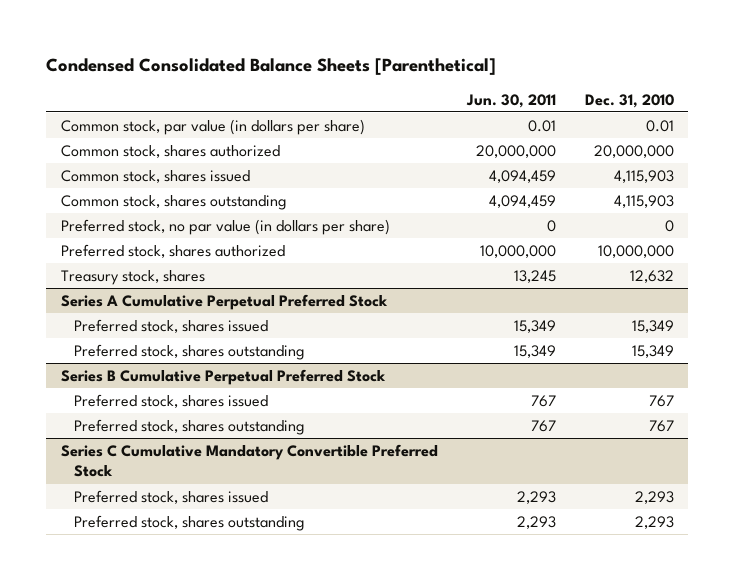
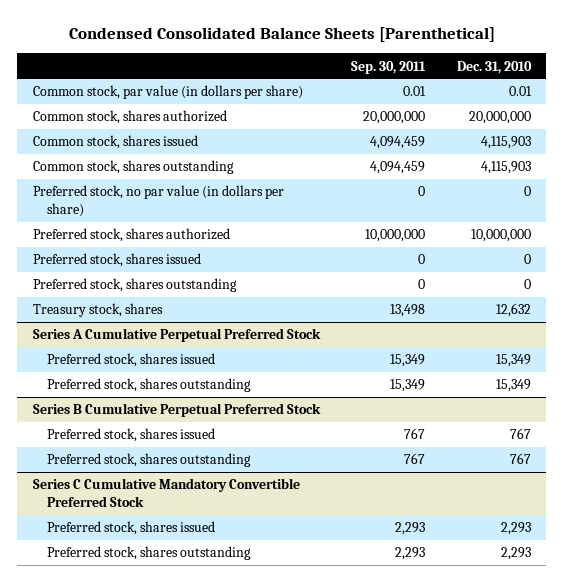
- | Jun. 30, 2011 | Dec. 31, 2010
+ | Sep. 30, 2011 | Dec. 31, 2010
+ Preferred stock, shares issued | 0 | 0
+ Preferred stock, shares outstanding | 0 | 0

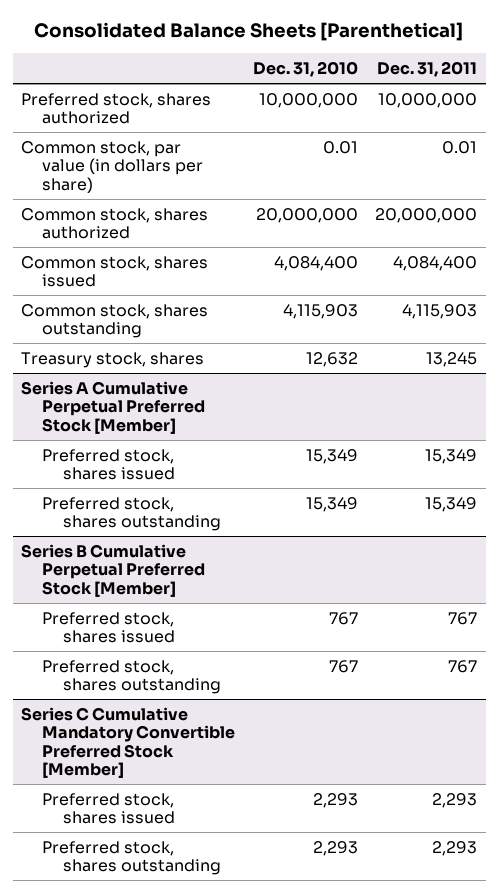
- Condensed Consolidated Balance Sheets [Parenthetical]
+ Consolidated Balance Sheets [Parenthetical]
- | Sep. 30, 2011 | Dec. 31, 2010
+ | Dec. 31, 2010 | Dec. 31, 2011
moved up: Preferred stock, shares authorized | 10,000,000 | 10,000,000
- Common stock, shares issued | 4,094,459 | 4,115,903
+ Common stock, shares issued | 4,084,400 | 4,084,400
- Preferred stock, no par value (in dollars per share) | 0 | 0
- Preferred stock, shares issued | 0 | 0
- Preferred stock, shares outstanding | 0 | 0
- Series A Cumulative Perpetual Preferred Stock
+ Series A Cumulative Perpetual Preferred Stock [Member]
- Series B Cumulative Perpetual Preferred Stock
+ Series B Cumulative Perpetual Preferred Stock [Member]
- Series C Cumulative Mandatory Convertible Preferred Stock
+ Series C Cumulative Mandatory Convertible Preferred Stock [Member]

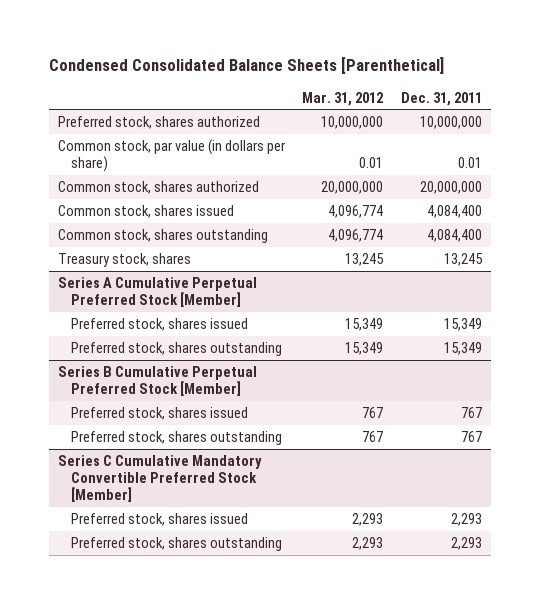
- Consolidated Balance Sheets [Parenthetical]
+ Condensed Consolidated Balance Sheets [Parenthetical]
- | Dec. 31, 2010 | Dec. 31, 2011
+ | Mar. 31, 2012 | Dec. 31, 2011
- Common stock, shares outstanding | 4,115,903 | 4,115,903
+ Common stock, shares outstanding | 4,096,774 | 4,084,400

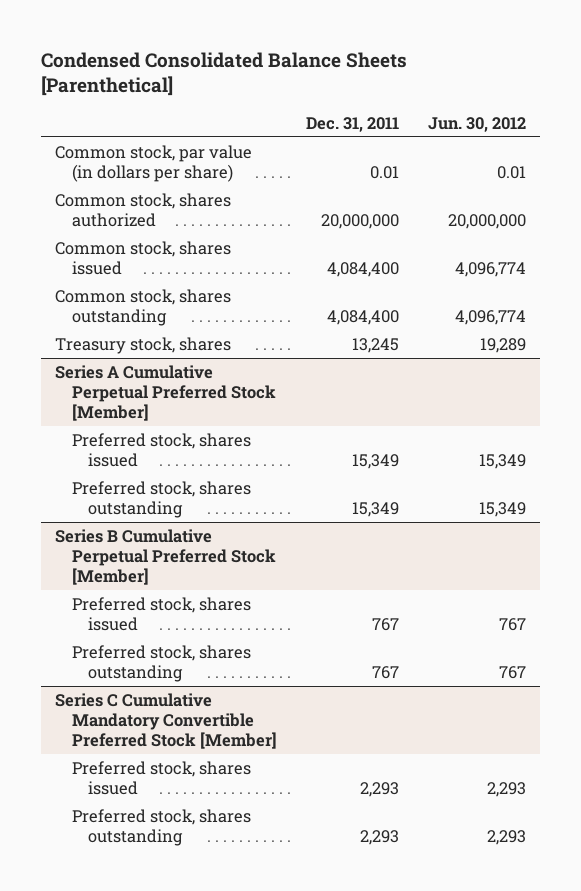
- | Mar. 31, 2012 | Dec. 31, 2011
+ | Dec. 31, 2011 | Jun. 30, 2012
- Preferred stock, shares authorized | 10,000,000 | 10,000,000

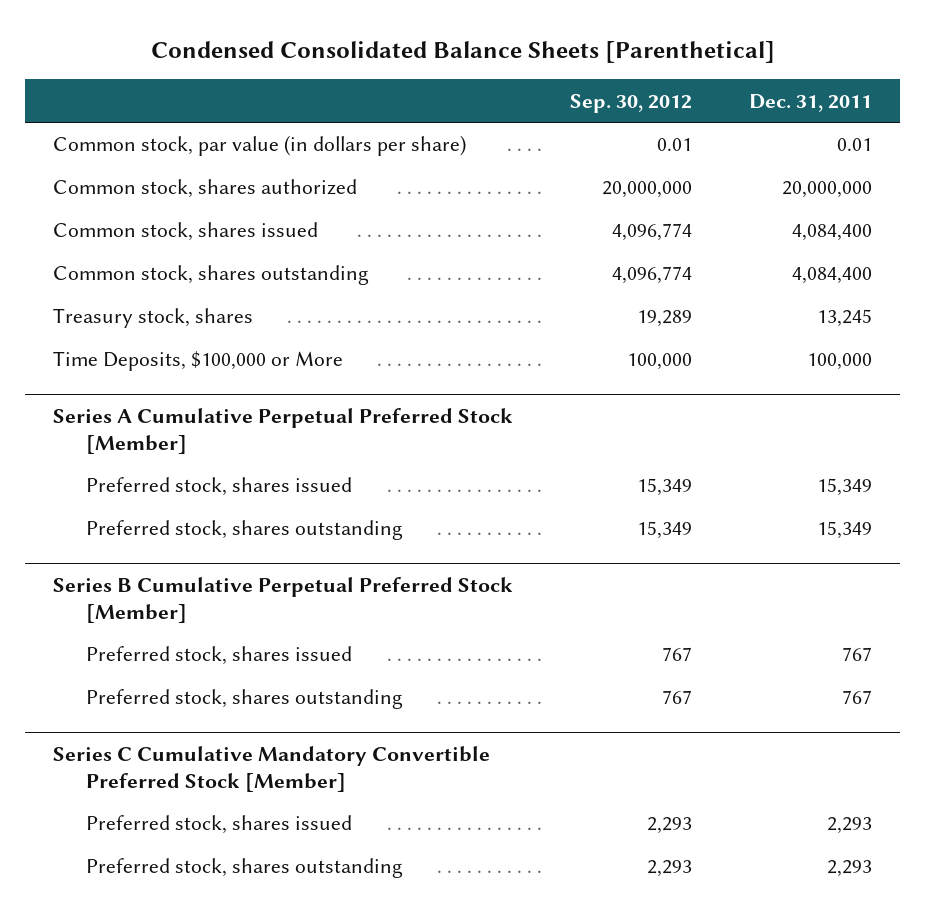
- | Dec. 31, 2011 | Jun. 30, 2012
+ | Sep. 30, 2012 | Dec. 31, 2011
+ Time Deposits, $100,000 or More | 100,000 | 100,000

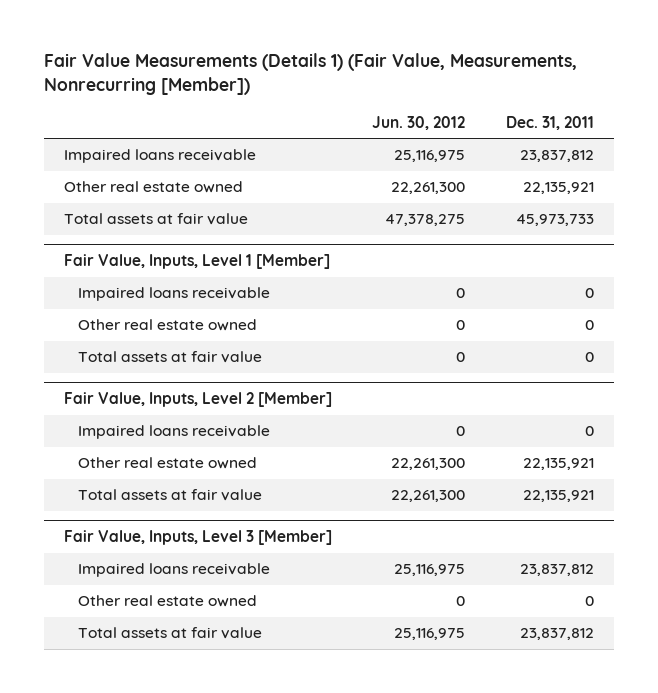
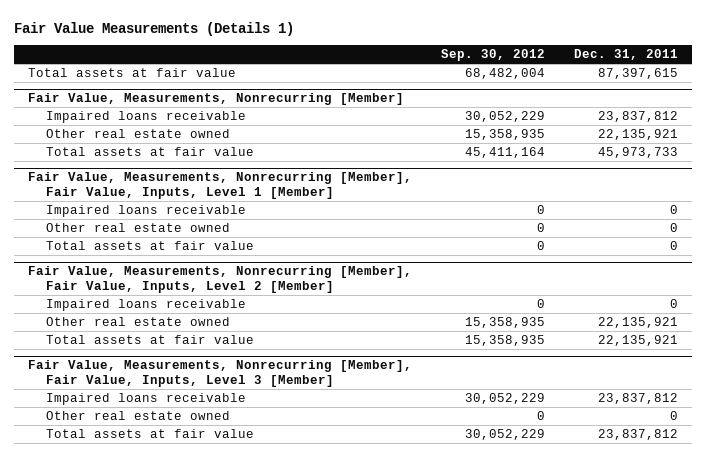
- Fair Value Measurements (Details 1) (Fair Value, Measurements, Nonrecurring [Member])
+ Fair Value Measurements (Details 1)
- | Jun. 30, 2012 | Dec. 31, 2011
+ | Sep. 30, 2012 | Dec. 31, 2011
+ Total assets at fair value | 68,482,004 | 87,397,615
+ Fair Value, Measurements, Nonrecurring [Member]
- Fair Value, Inputs, Level 1 [Member]
+ Fair Value, Measurements, Nonrecurring [Member], Fair Value, Inputs, Level 1 [Member]
- Fair Value, Inputs, Level 2 [Member]
+ Fair Value, Measurements, Nonrecurring [Member], Fair Value, Inputs, Level 2 [Member]
- Fair Value, Inputs, Level 3 [Member]
+ Fair Value, Measurements, Nonrecurring [Member], Fair Value, Inputs, Level 3 [Member]

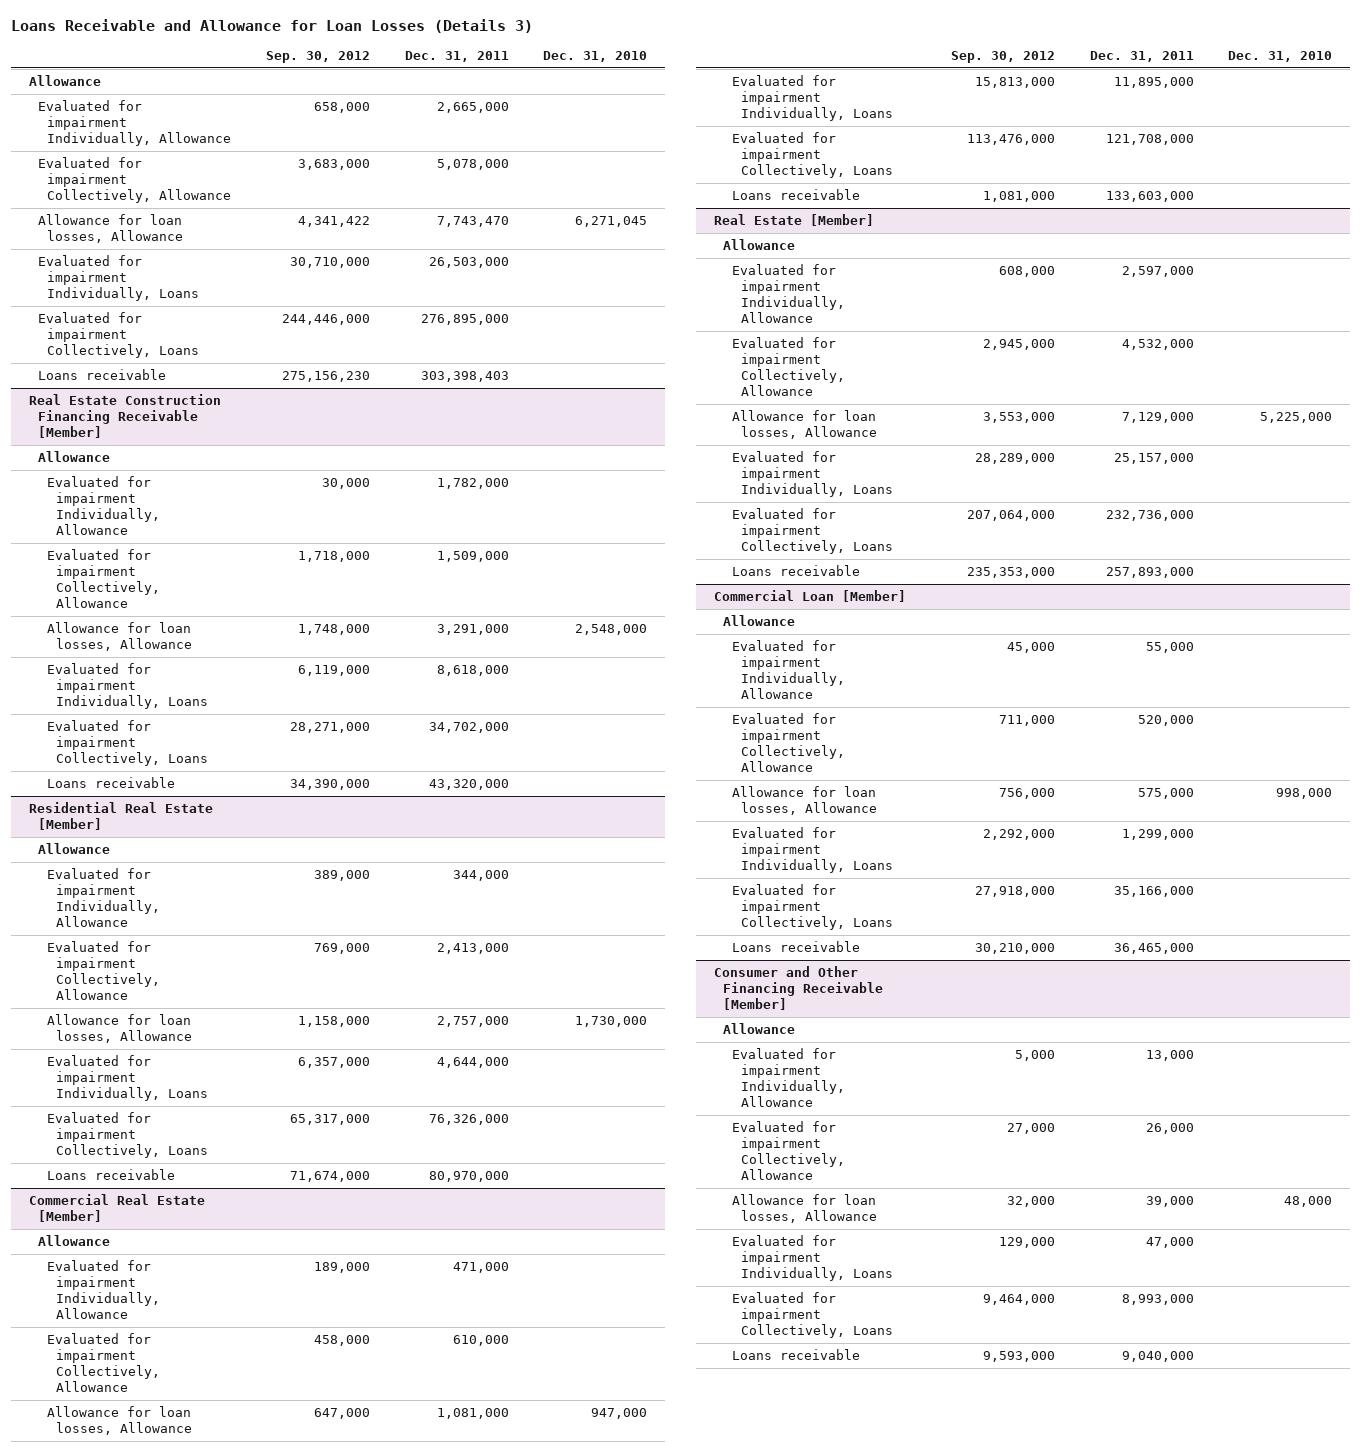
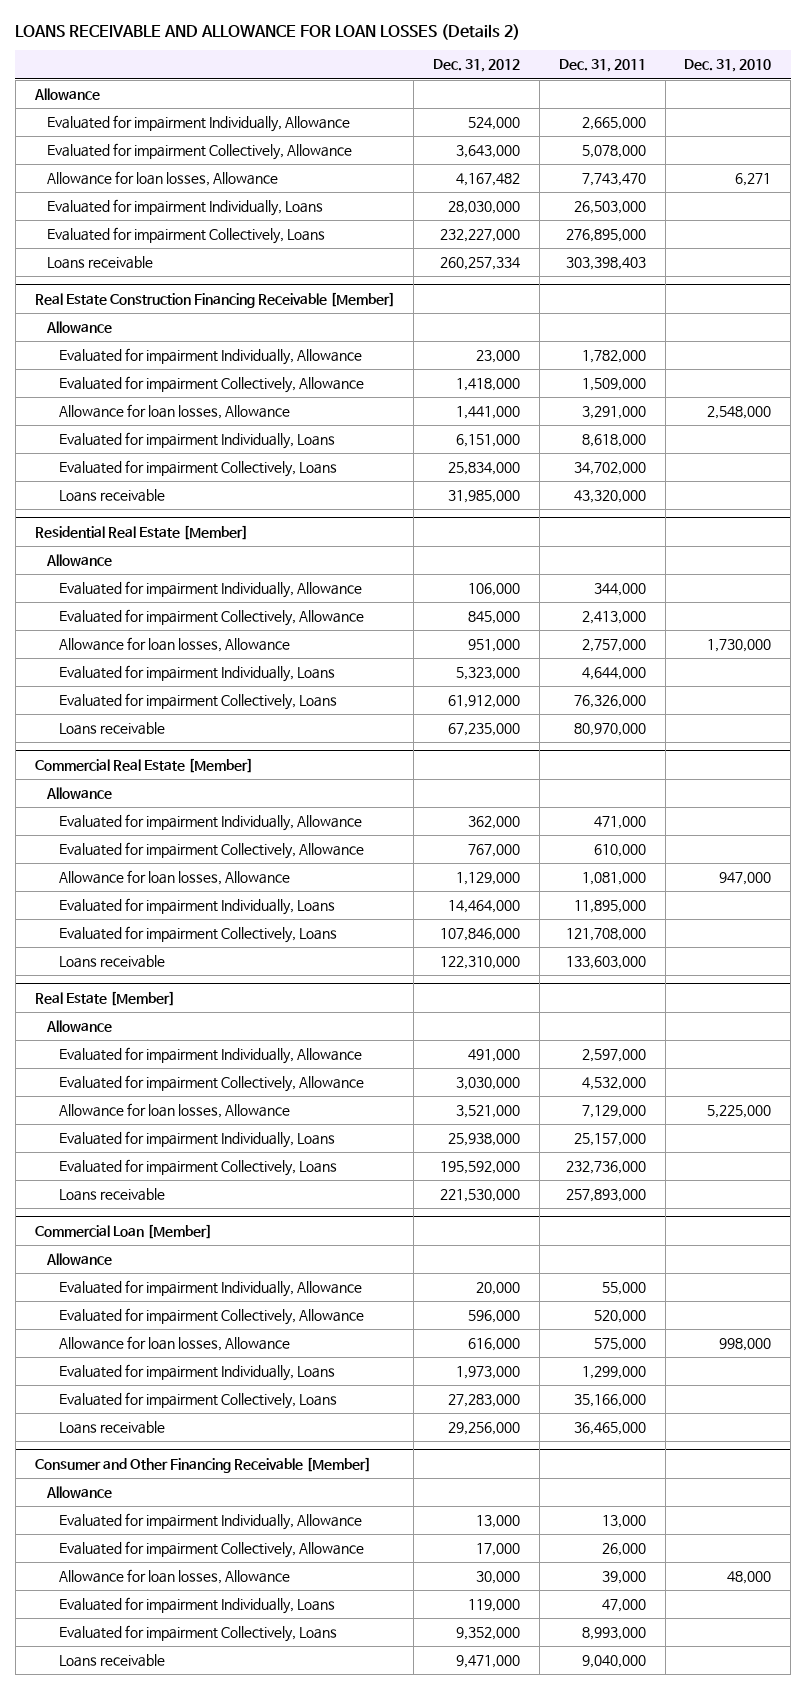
- Loans Receivable and Allowance for Loan Losses (Details 3)
+ LOANS RECEIVABLE AND ALLOWANCE FOR LOAN LOSSES (Details 2)
- | Sep. 30, 2012 | Dec. 31, 2011 | Dec. 31, 2010
+ | Dec. 31, 2012 | Dec. 31, 2011 | Dec. 31, 2010
- Allowance for loan losses, Allowance | 4,341,422 | 7,743,470 | 6,271,045
+ Allowance for loan losses, Allowance | 4,167,482 | 7,743,470 | 6,271

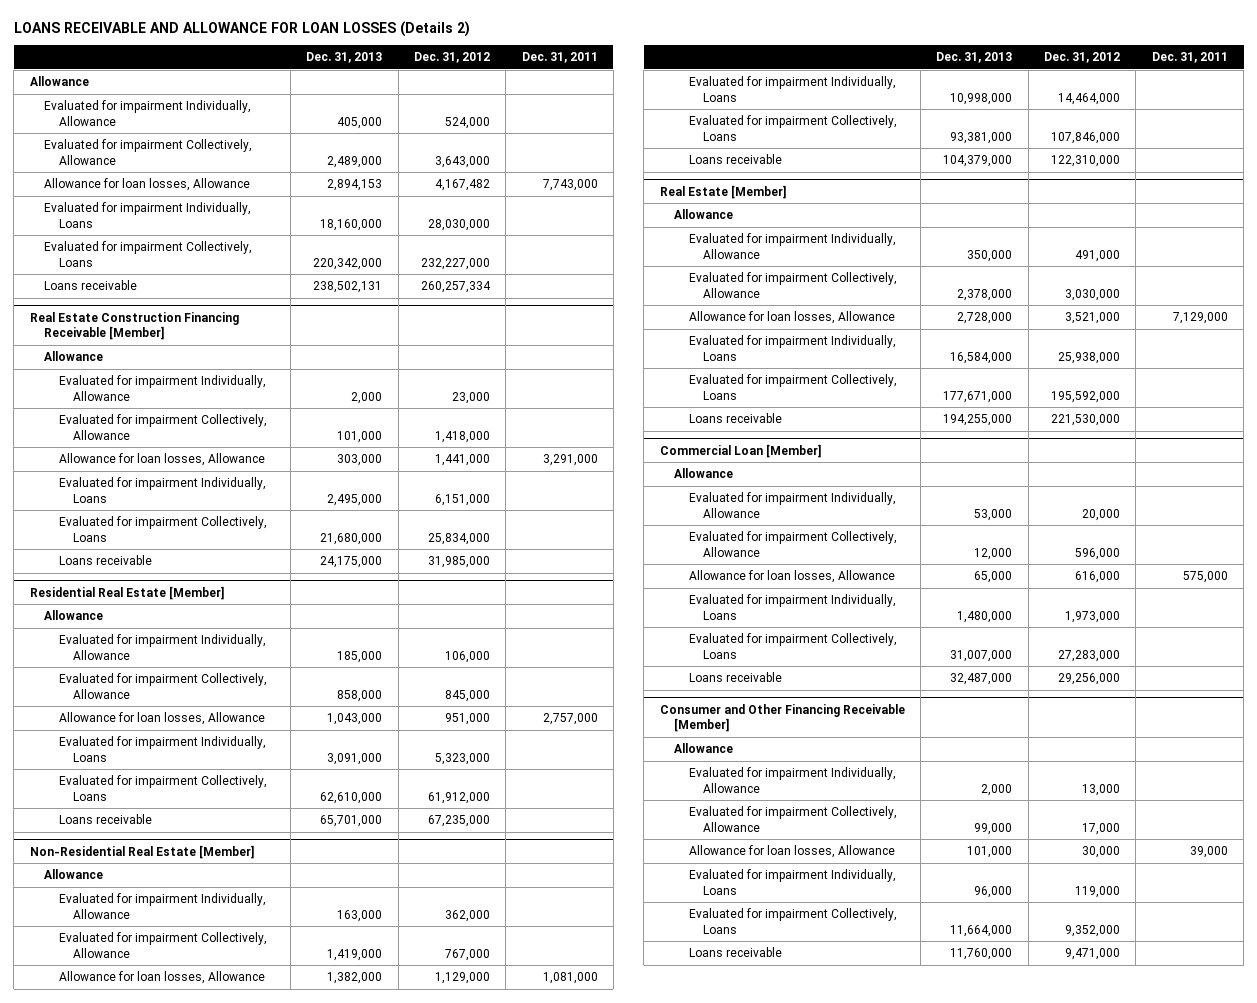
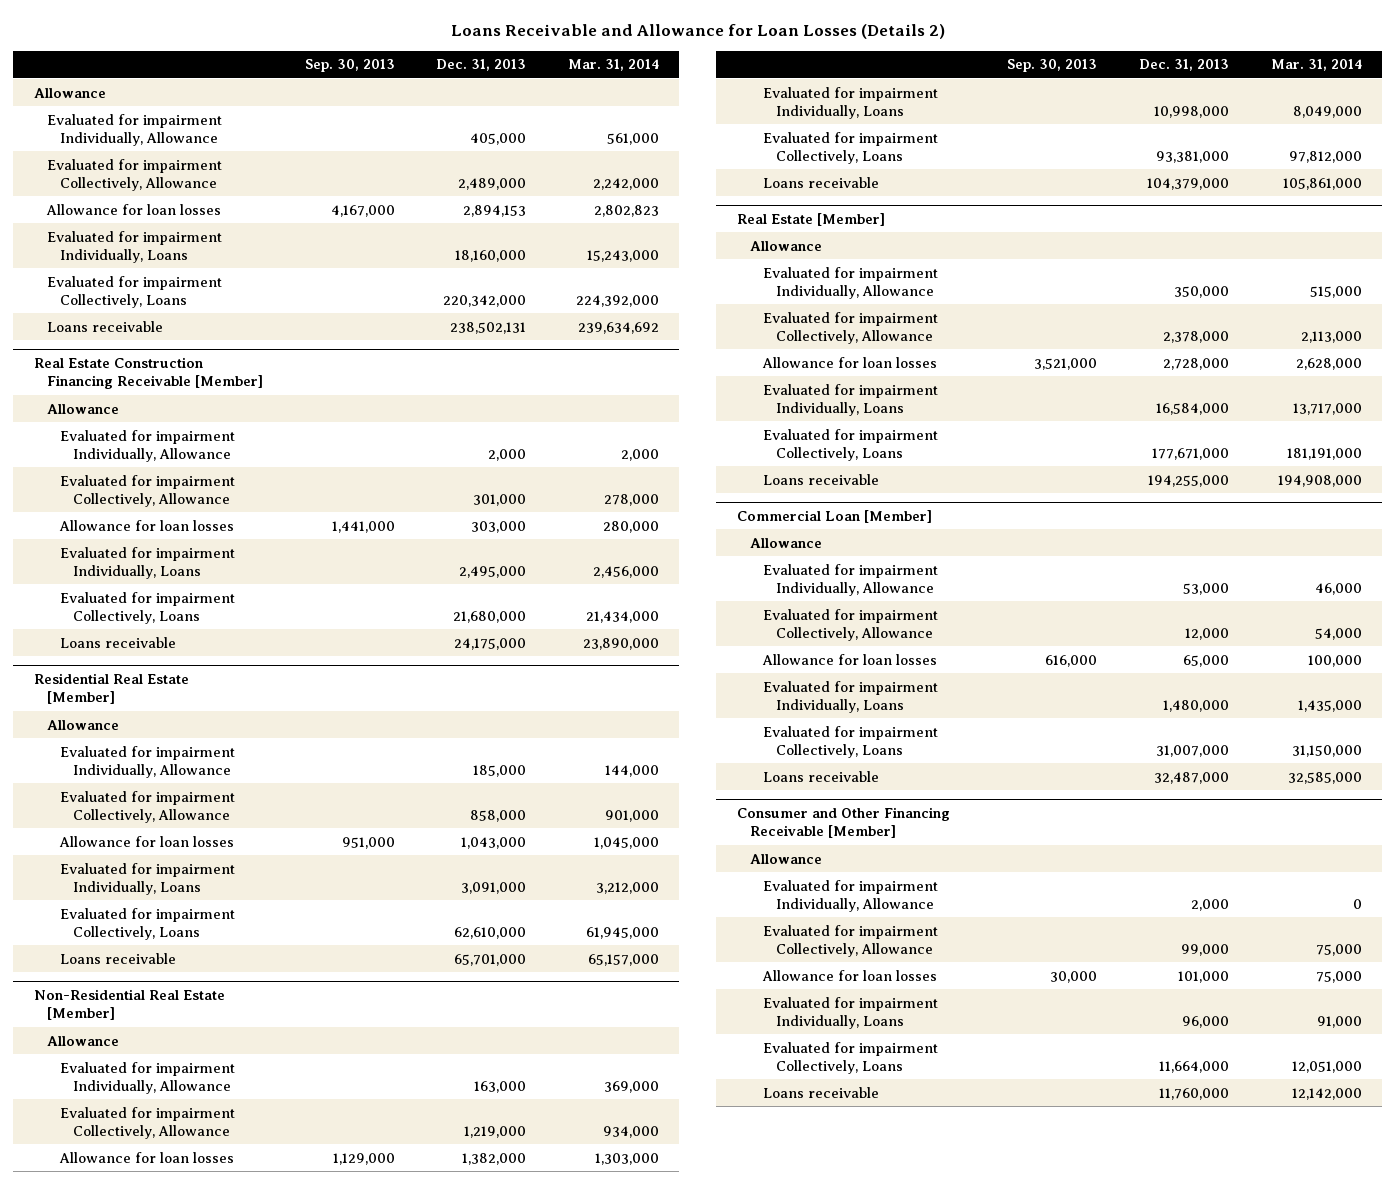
- LOANS RECEIVABLE AND ALLOWANCE FOR LOAN LOSSES (Details 2)
+ Loans Receivable and Allowance for Loan Losses (Details 2)
- | Dec. 31, 2013 | Dec. 31, 2012 | Dec. 31, 2011
+ | Sep. 30, 2013 | Dec. 31, 2013 | Mar. 31, 2014
- Allowance for loan losses, Allowance | 2,894,153 | 4,167,482 | 7,743,000
+ Allowance for loan losses | 4,167,000 | 2,894,153 | 2,802,823
@ Real Estate Construction Financing Receivable [Member]
- Evaluated for impairment Collectively, Allowance | 101,000 | 1,418,000 |
- Allowance for loan losses, Allowance | 303,000 | 1,441,000 | 3,291,000
+ Evaluated for impairment Collectively, Allowance | | 301,000 | 278,000
+ Allowance for loan losses | 1,441,000 | 303,000 | 280,000
@ Residential Real Estate [Member]
- Allowance for loan losses, Allowance | 1,043,000 | 951,000 | 2,757,000
+ Allowance for loan losses | 951,000 | 1,043,000 | 1,045,000
@ Non-Residential Real Estate [Member]
- Evaluated for impairment Collectively, Allowance | 1,419,000 | 767,000 |
- Allowance for loan losses, Allowance | 1,382,000 | 1,129,000 | 1,081,000
+ Evaluated for impairment Collectively, Allowance | | 1,219,000 | 934,000
+ Allowance for loan losses | 1,129,000 | 1,382,000 | 1,303,000
@ Real Estate [Member]
- Allowance for loan losses, Allowance | 2,728,000 | 3,521,000 | 7,129,000
+ Allowance for loan losses | 3,521,000 | 2,728,000 | 2,628,000
@ Commercial Loan [Member]
- Allowance for loan losses, Allowance | 65,000 | 616,000 | 575,000
+ Allowance for loan losses | 616,000 | 65,000 | 100,000
@ Consumer and Other Financing Receivable [Member]
- Allowance for loan losses, Allowance | 101,000 | 30,000 | 39,000
+ Allowance for loan losses | 30,000 | 101,000 | 75,000

